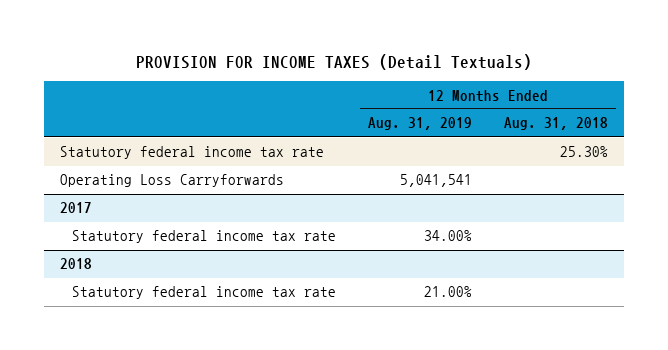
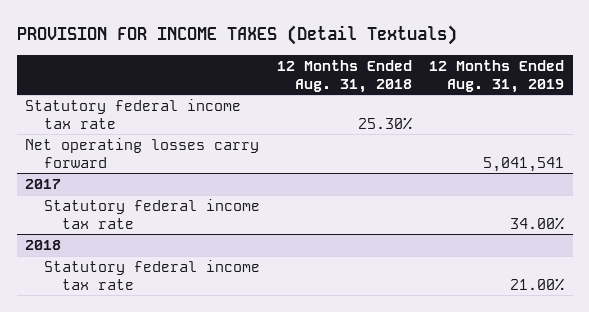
- | 12 Months Ended Aug. 31, 2019 | 12 Months Ended Aug. 31, 2018
+ | 12 Months Ended Aug. 31, 2018 | 12 Months Ended Aug. 31, 2019
- Operating Loss Carryforwards | 5,041,541 |
+ Net operating losses carry forward | | 5,041,541

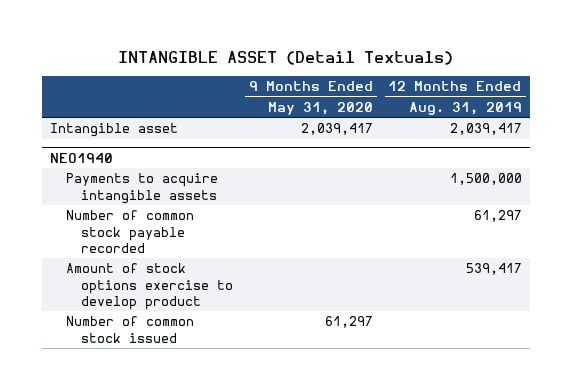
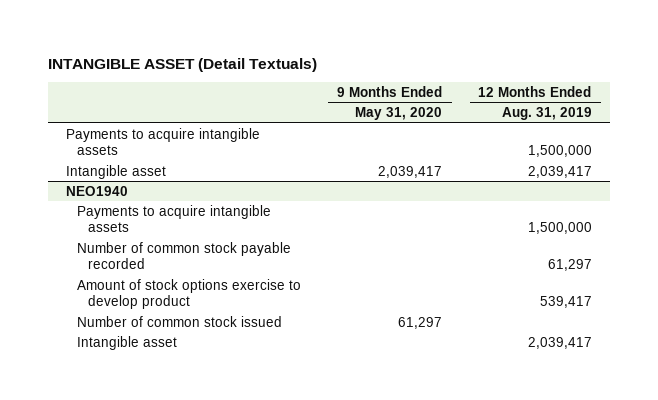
+ Payments to acquire intangible assets | | 1,500,000
@ NEO1940
+ Intangible asset | | 2,039,417

